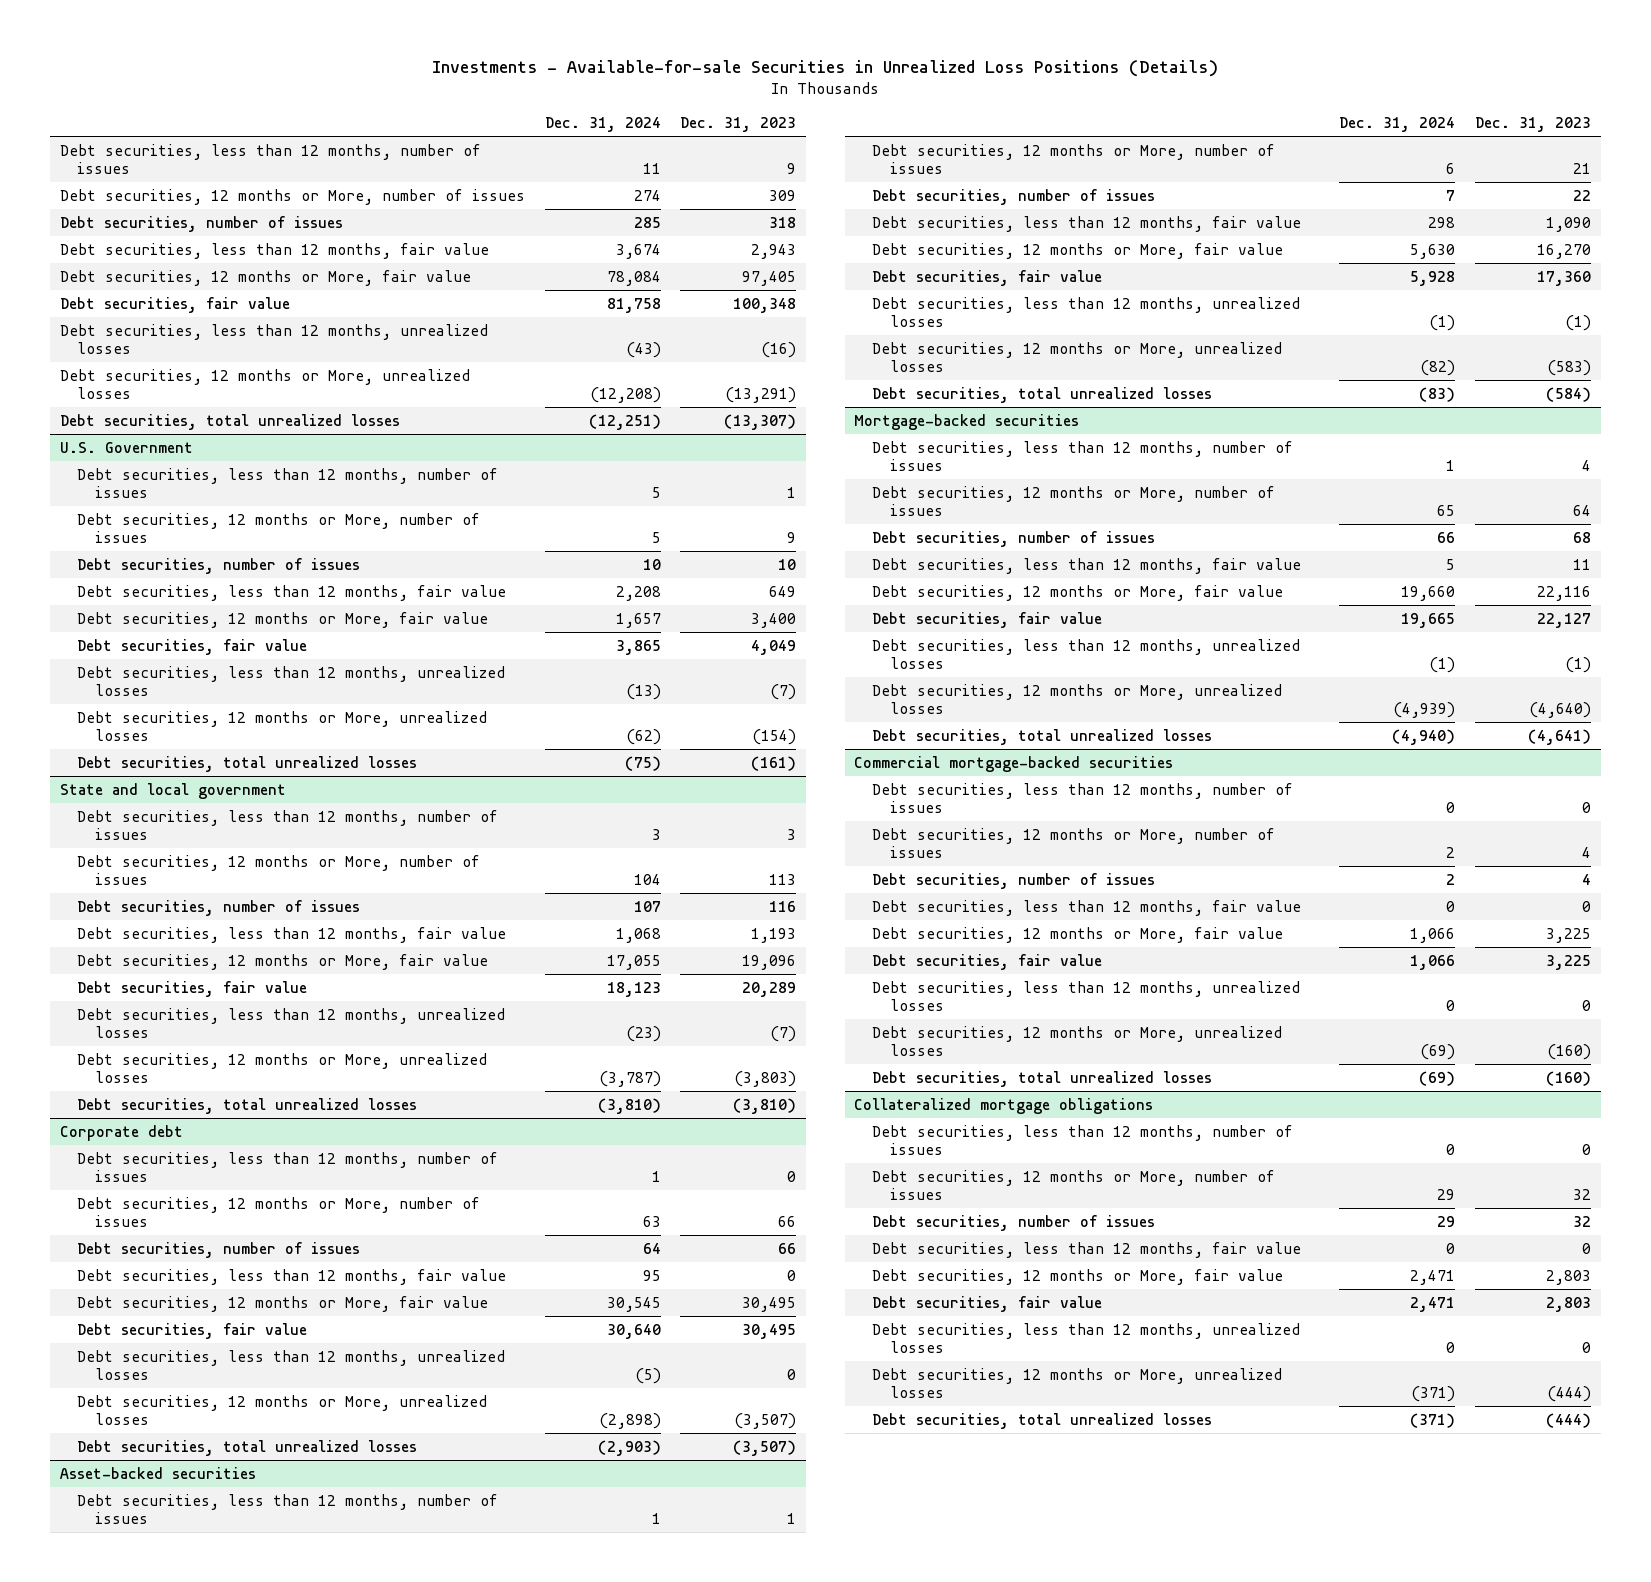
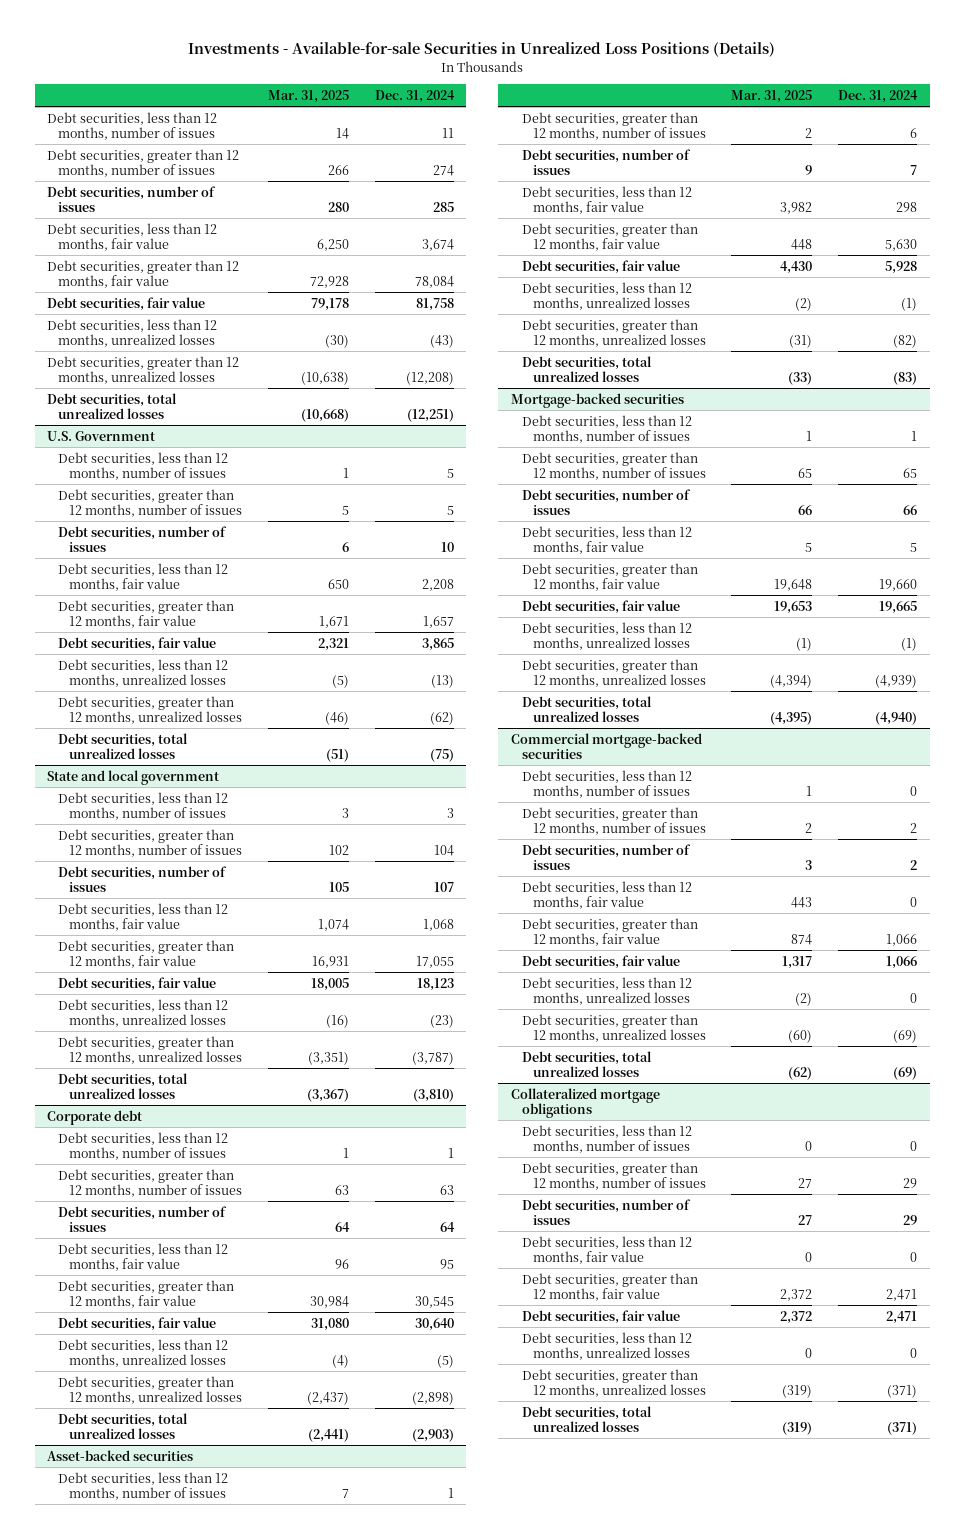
- | Dec. 31, 2024 | Dec. 31, 2023
+ | Mar. 31, 2025 | Dec. 31, 2024
- Debt securities, 12 months or More, number of issues | 274 | 309
+ Debt securities, greater than 12 months, number of issues | 266 | 274
- Debt securities, 12 months or More, fair value | 78,084 | 97,405
+ Debt securities, greater than 12 months, fair value | 72,928 | 78,084
- Debt securities, 12 months or More, unrealized losses | (12,208) | (13,291)
+ Debt securities, greater than 12 months, unrealized losses | (10,638) | (12,208)
@ U.S. Government
- Debt securities, 12 months or More, number of issues | 5 | 9
+ Debt securities, greater than 12 months, number of issues | 5 | 5
- Debt securities, 12 months or More, fair value | 1,657 | 3,400
+ Debt securities, greater than 12 months, fair value | 1,671 | 1,657
- Debt securities, 12 months or More, unrealized losses | (62) | (154)
+ Debt securities, greater than 12 months, unrealized losses | (46) | (62)
@ State and local government
- Debt securities, 12 months or More, number of issues | 104 | 113
+ Debt securities, greater than 12 months, number of issues | 102 | 104
- Debt securities, 12 months or More, fair value | 17,055 | 19,096
+ Debt securities, greater than 12 months, fair value | 16,931 | 17,055
- Debt securities, 12 months or More, unrealized losses | (3,787) | (3,803)
+ Debt securities, greater than 12 months, unrealized losses | (3,351) | (3,787)
@ Corporate debt
- Debt securities, 12 months or More, number of issues | 63 | 66
+ Debt securities, greater than 12 months, number of issues | 63 | 63
- Debt securities, 12 months or More, fair value | 30,545 | 30,495
+ Debt securities, greater than 12 months, fair value | 30,984 | 30,545
- Debt securities, 12 months or More, unrealized losses | (2,898) | (3,507)
+ Debt securities, greater than 12 months, unrealized losses | (2,437) | (2,898)
@ Asset-backed securities
- Debt securities, 12 months or More, number of issues | 6 | 21
+ Debt securities, greater than 12 months, number of issues | 2 | 6
- Debt securities, 12 months or More, fair value | 5,630 | 16,270
+ Debt securities, greater than 12 months, fair value | 448 | 5,630
- Debt securities, 12 months or More, unrealized losses | (82) | (583)
+ Debt securities, greater than 12 months, unrealized losses | (31) | (82)
@ Mortgage-backed securities
- Debt securities, 12 months or More, number of issues | 65 | 64
+ Debt securities, greater than 12 months, number of issues | 65 | 65
- Debt securities, 12 months or More, fair value | 19,660 | 22,116
+ Debt securities, greater than 12 months, fair value | 19,648 | 19,660
- Debt securities, 12 months or More, unrealized losses | (4,939) | (4,640)
+ Debt securities, greater than 12 months, unrealized losses | (4,394) | (4,939)
@ Commercial mortgage-backed securities
- Debt securities, 12 months or More, number of issues | 2 | 4
+ Debt securities, greater than 12 months, number of issues | 2 | 2
- Debt securities, 12 months or More, fair value | 1,066 | 3,225
+ Debt securities, greater than 12 months, fair value | 874 | 1,066
- Debt securities, 12 months or More, unrealized losses | (69) | (160)
+ Debt securities, greater than 12 months, unrealized losses | (60) | (69)
@ Collateralized mortgage obligations
- Debt securities, 12 months or More, number of issues | 29 | 32
+ Debt securities, greater than 12 months, number of issues | 27 | 29
- Debt securities, 12 months or More, fair value | 2,471 | 2,803
+ Debt securities, greater than 12 months, fair value | 2,372 | 2,471
- Debt securities, 12 months or More, unrealized losses | (371) | (444)
+ Debt securities, greater than 12 months, unrealized losses | (319) | (371)

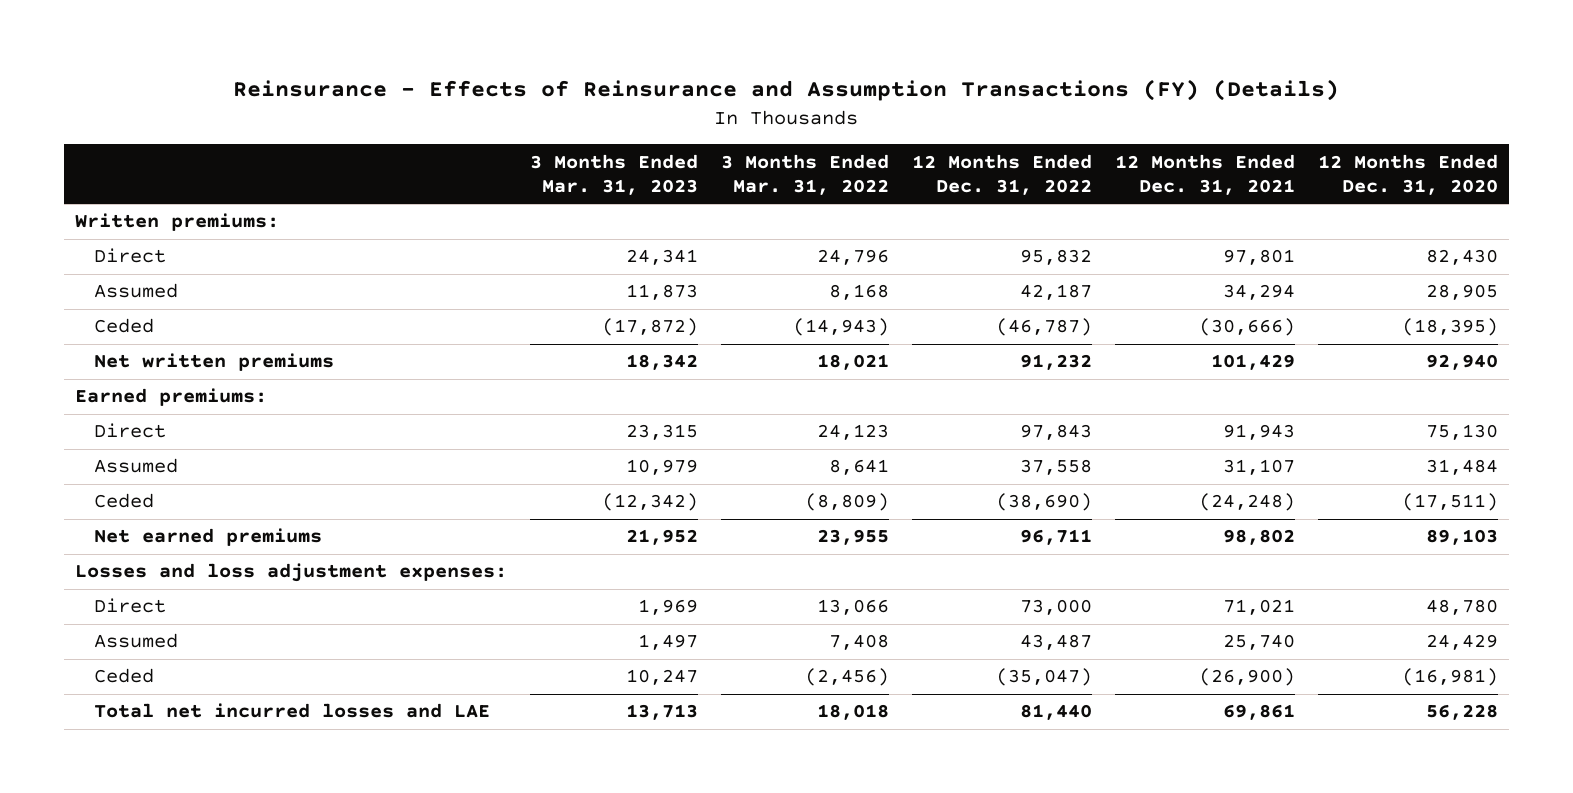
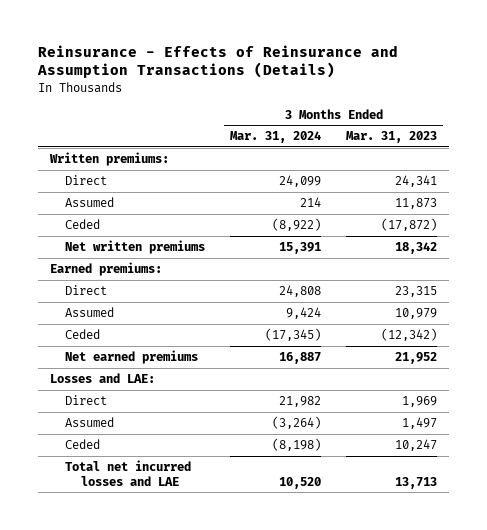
- Reinsurance - Effects of Reinsurance and Assumption Transactions (FY) (Details)
+ Reinsurance - Effects of Reinsurance and Assumption Transactions (Details)
- | 3 Months Ended Mar. 31, 2023 | 3 Months Ended Mar. 31, 2022 | 12 Months Ended Dec. 31, 2022 | 12 Months Ended Dec. 31, 2021 | 12 Months Ended Dec. 31, 2020
+ | 3 Months Ended Mar. 31, 2024 | 3 Months Ended Mar. 31, 2023
- Losses and loss adjustment expenses:
+ Losses and LAE:

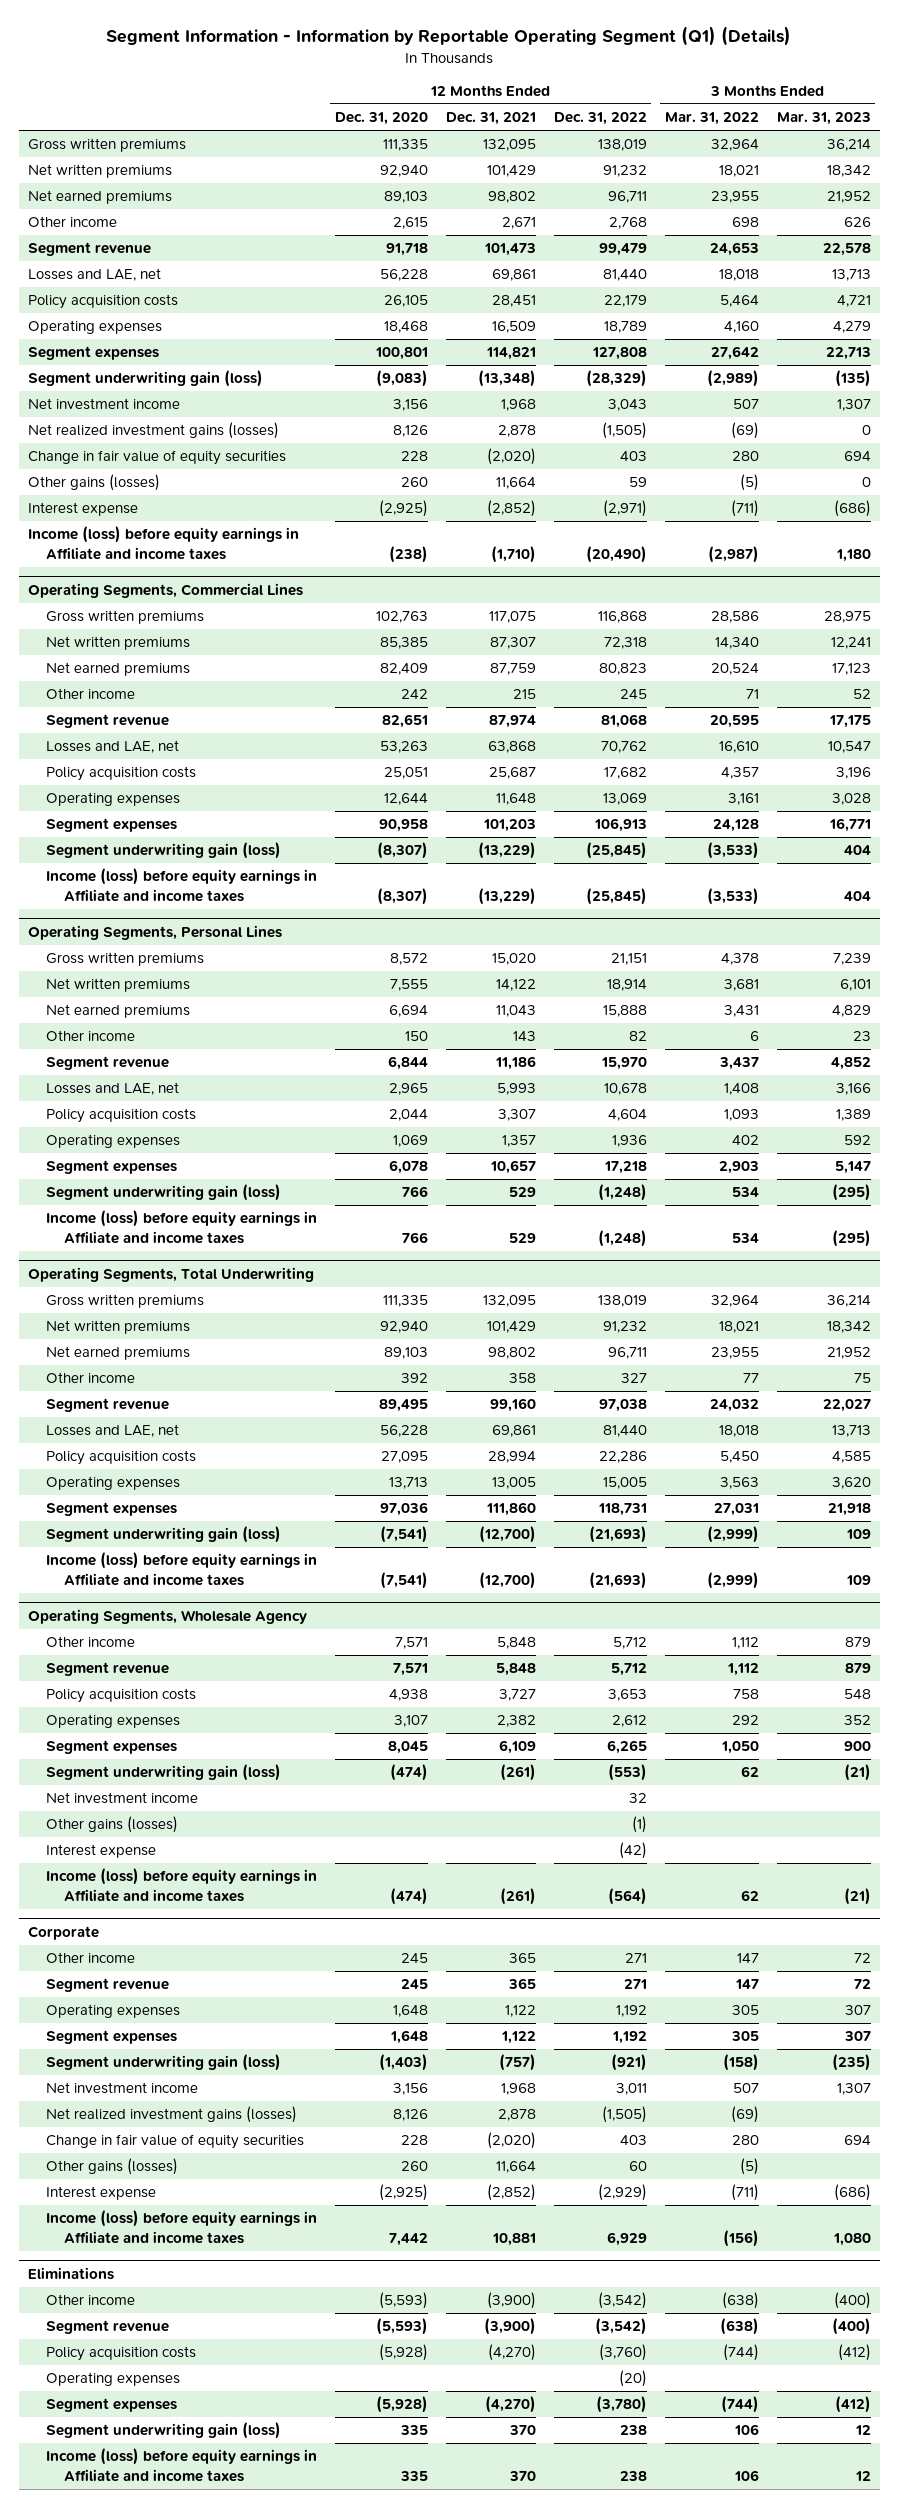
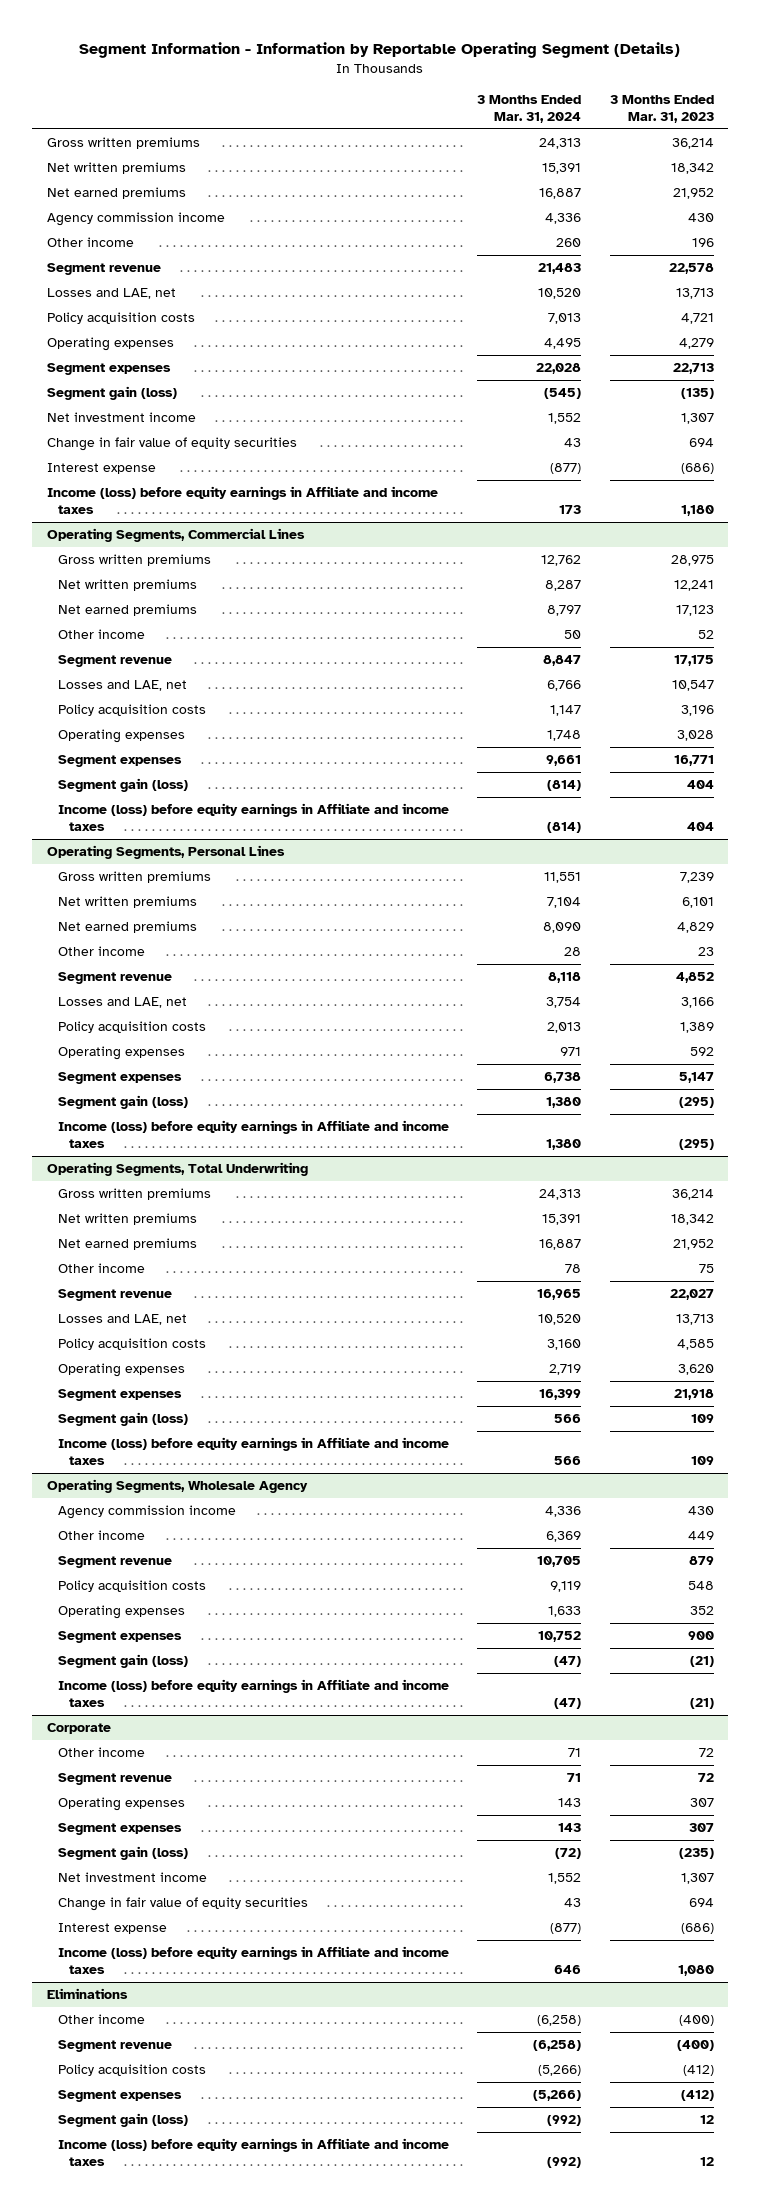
- Segment Information - Information by Reportable Operating Segment (Q1) (Details)
+ Segment Information - Information by Reportable Operating Segment (Details)
- | 12 Months Ended Dec. 31, 2020 | 12 Months Ended Dec. 31, 2021 | 12 Months Ended Dec. 31, 2022 | 3 Months Ended Mar. 31, 2022 | 3 Months Ended Mar. 31, 2023
+ | 3 Months Ended Mar. 31, 2024 | 3 Months Ended Mar. 31, 2023
- Other income | 2,615 | 2,671 | 2,768 | 698 | 626
+ Agency commission income | 4,336 | 430
+ Other income | 260 | 196
- Segment underwriting gain (loss) | (9,083) | (13,348) | (28,329) | (2,989) | (135)
+ Segment gain (loss) | (545) | (135)
- Net realized investment gains (losses) | 8,126 | 2,878 | (1,505) | (69) | 0
- Other gains (losses) | 260 | 11,664 | 59 | (5) | 0
@ Operating Segments, Commercial Lines
- Segment underwriting gain (loss) | (8,307) | (13,229) | (25,845) | (3,533) | 404
+ Segment gain (loss) | (814) | 404
@ Operating Segments, Personal Lines
- Segment underwriting gain (loss) | 766 | 529 | (1,248) | 534 | (295)
+ Segment gain (loss) | 1,380 | (295)
@ Operating Segments, Total Underwriting
- Segment underwriting gain (loss) | (7,541) | (12,700) | (21,693) | (2,999) | 109
+ Segment gain (loss) | 566 | 109
@ Operating Segments, Wholesale Agency
- Other income | 7,571 | 5,848 | 5,712 | 1,112 | 879
+ Agency commission income | 4,336 | 430
+ Other income | 6,369 | 449
- Segment underwriting gain (loss) | (474) | (261) | (553) | 62 | (21)
- Net investment income | | | 32 | |
- Other gains (losses) | | | (1) | |
- Interest expense | | | (42) | |
+ Segment gain (loss) | (47) | (21)
@ Corporate
- Segment underwriting gain (loss) | (1,403) | (757) | (921) | (158) | (235)
+ Segment gain (loss) | (72) | (235)
- Net realized investment gains (losses) | 8,126 | 2,878 | (1,505) | (69) |
- Other gains (losses) | 260 | 11,664 | 60 | (5) |
@ Eliminations
- Operating expenses | | | (20) | |
- Segment underwriting gain (loss) | 335 | 370 | 238 | 106 | 12
+ Segment gain (loss) | (992) | 12

